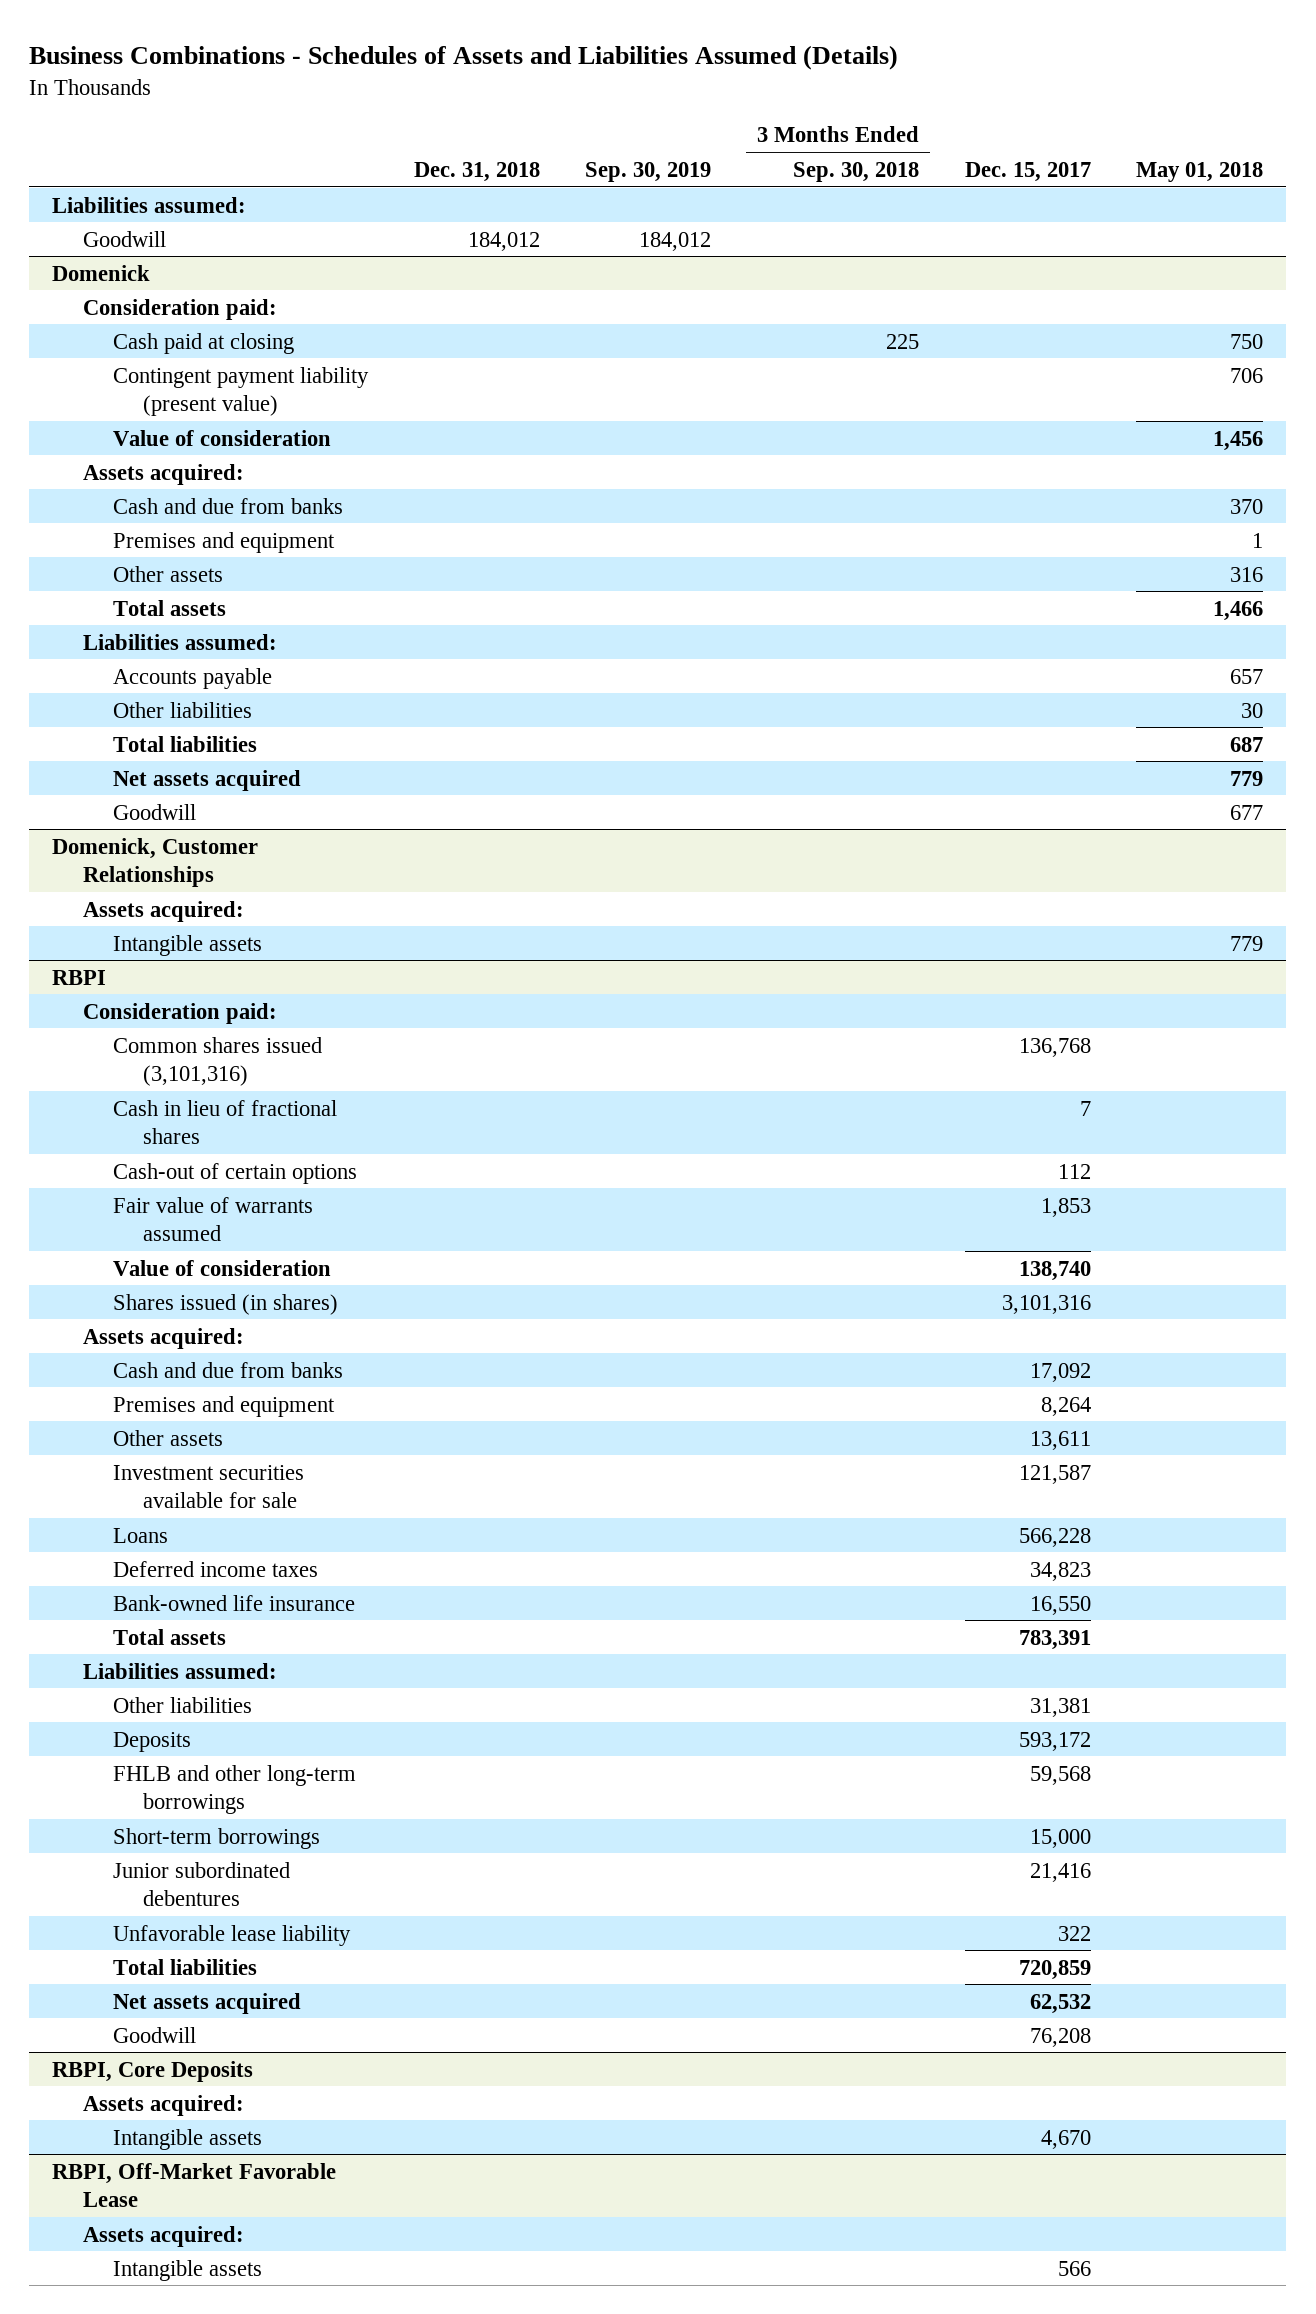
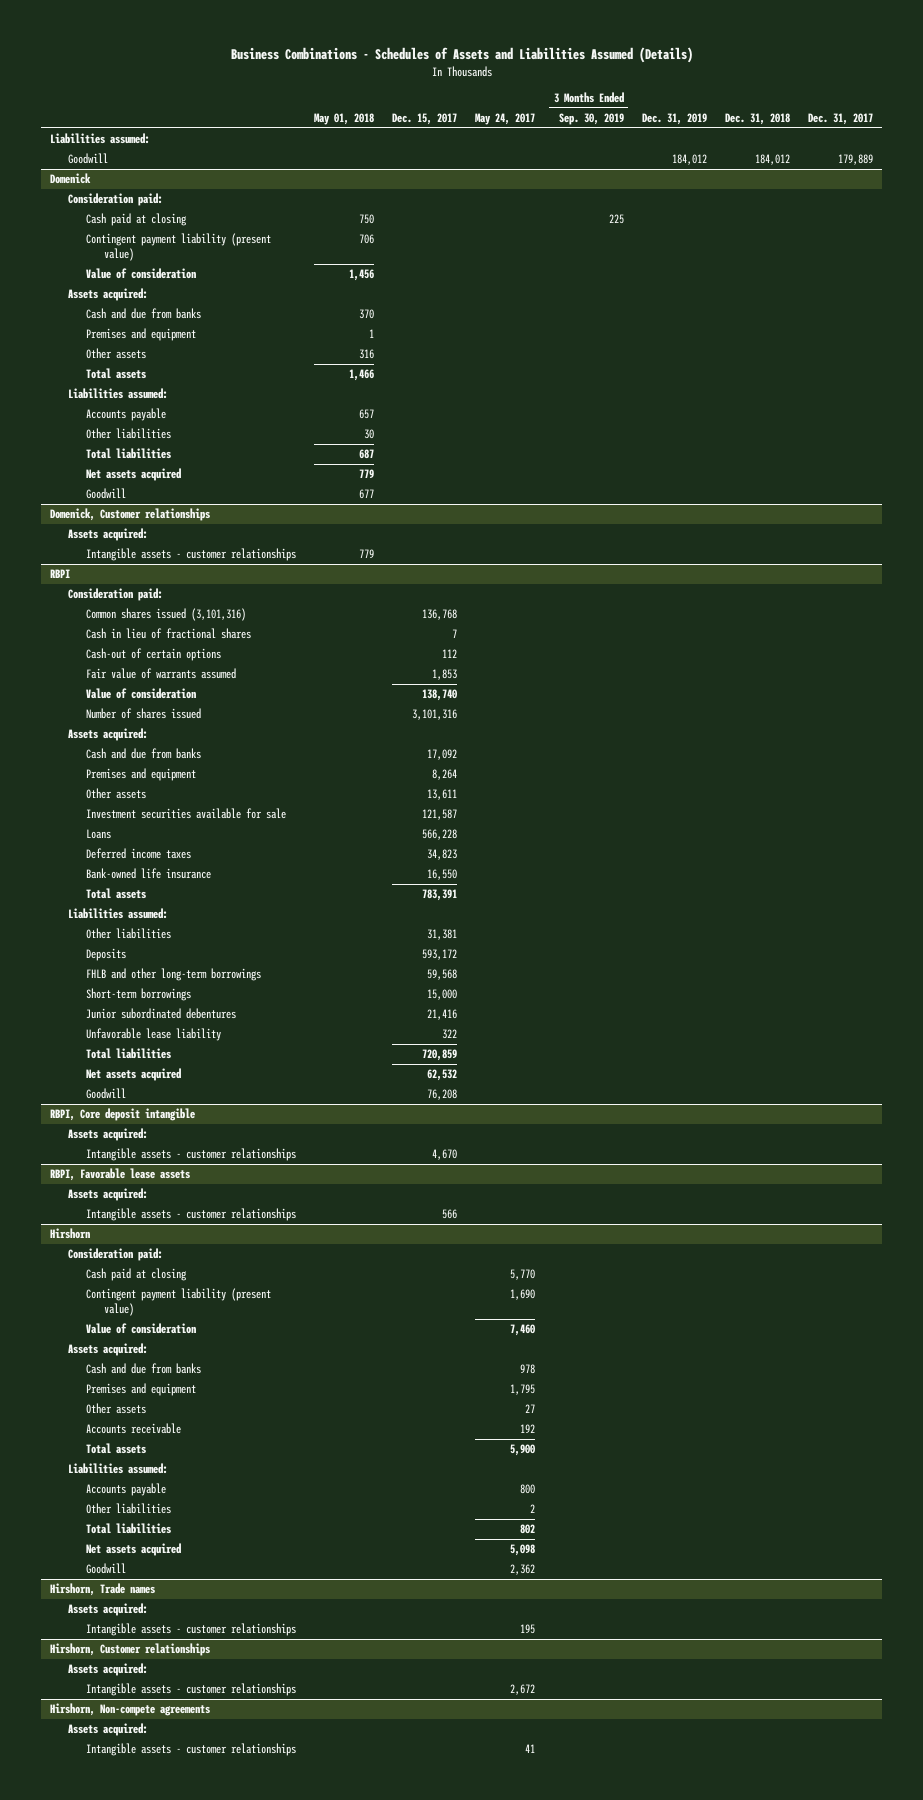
- | Dec. 31, 2018 | Sep. 30, 2019 | 3 Months Ended Sep. 30, 2018 | Dec. 15, 2017 | May 01, 2018
+ | May 01, 2018 | Dec. 15, 2017 | May 24, 2017 | 3 Months Ended Sep. 30, 2019 | Dec. 31, 2019 | Dec. 31, 2018 | Dec. 31, 2017
- Domenick, Customer Relationships
+ Domenick, Customer relationships
- Intangible assets | | | | | 779
+ Intangible assets - customer relationships | 779 | | | | | |
@ RBPI
- Shares issued (in shares) | | | | 3,101,316 |
+ Number of shares issued | | 3,101,316 | | | | |
- RBPI, Core Deposits
+ RBPI, Core deposit intangible
- Intangible assets | | | | 4,670 |
- RBPI, Off-Market Favorable Lease
+ Intangible assets - customer relationships | | 4,670 | | | | |
+ RBPI, Favorable lease assets
- Intangible assets | | | | 566 |
+ Intangible assets - customer relationships | | 566 | | | | |
+ Hirshorn
+ Consideration paid:
+ Cash paid at closing | | | 5,770 | | | |
+ Contingent payment liability (present value) | | | 1,690 | | | |
+ Value of consideration | | | 7,460 | | | |
+ Assets acquired:
+ Cash and due from banks | | | 978 | | | |
+ Premises and equipment | | | 1,795 | | | |
+ Other assets | | | 27 | | | |
+ Accounts receivable | | | 192 | | | |
+ Total assets | | | 5,900 | | | |
+ Liabilities assumed:
+ Accounts payable | | | 800 | | | |
+ Other liabilities | | | 2 | | | |
+ Total liabilities | | | 802 | | | |
+ Net assets acquired | | | 5,098 | | | |
+ Goodwill | | | 2,362 | | | |
+ Hirshorn, Trade names
+ Assets acquired:
+ Intangible assets - customer relationships | | | 195 | | | |
+ Hirshorn, Customer relationships
+ Assets acquired:
+ Intangible assets - customer relationships | | | 2,672 | | | |
+ Hirshorn, Non-compete agreements
+ Assets acquired:
+ Intangible assets - customer relationships | | | 41 | | | |

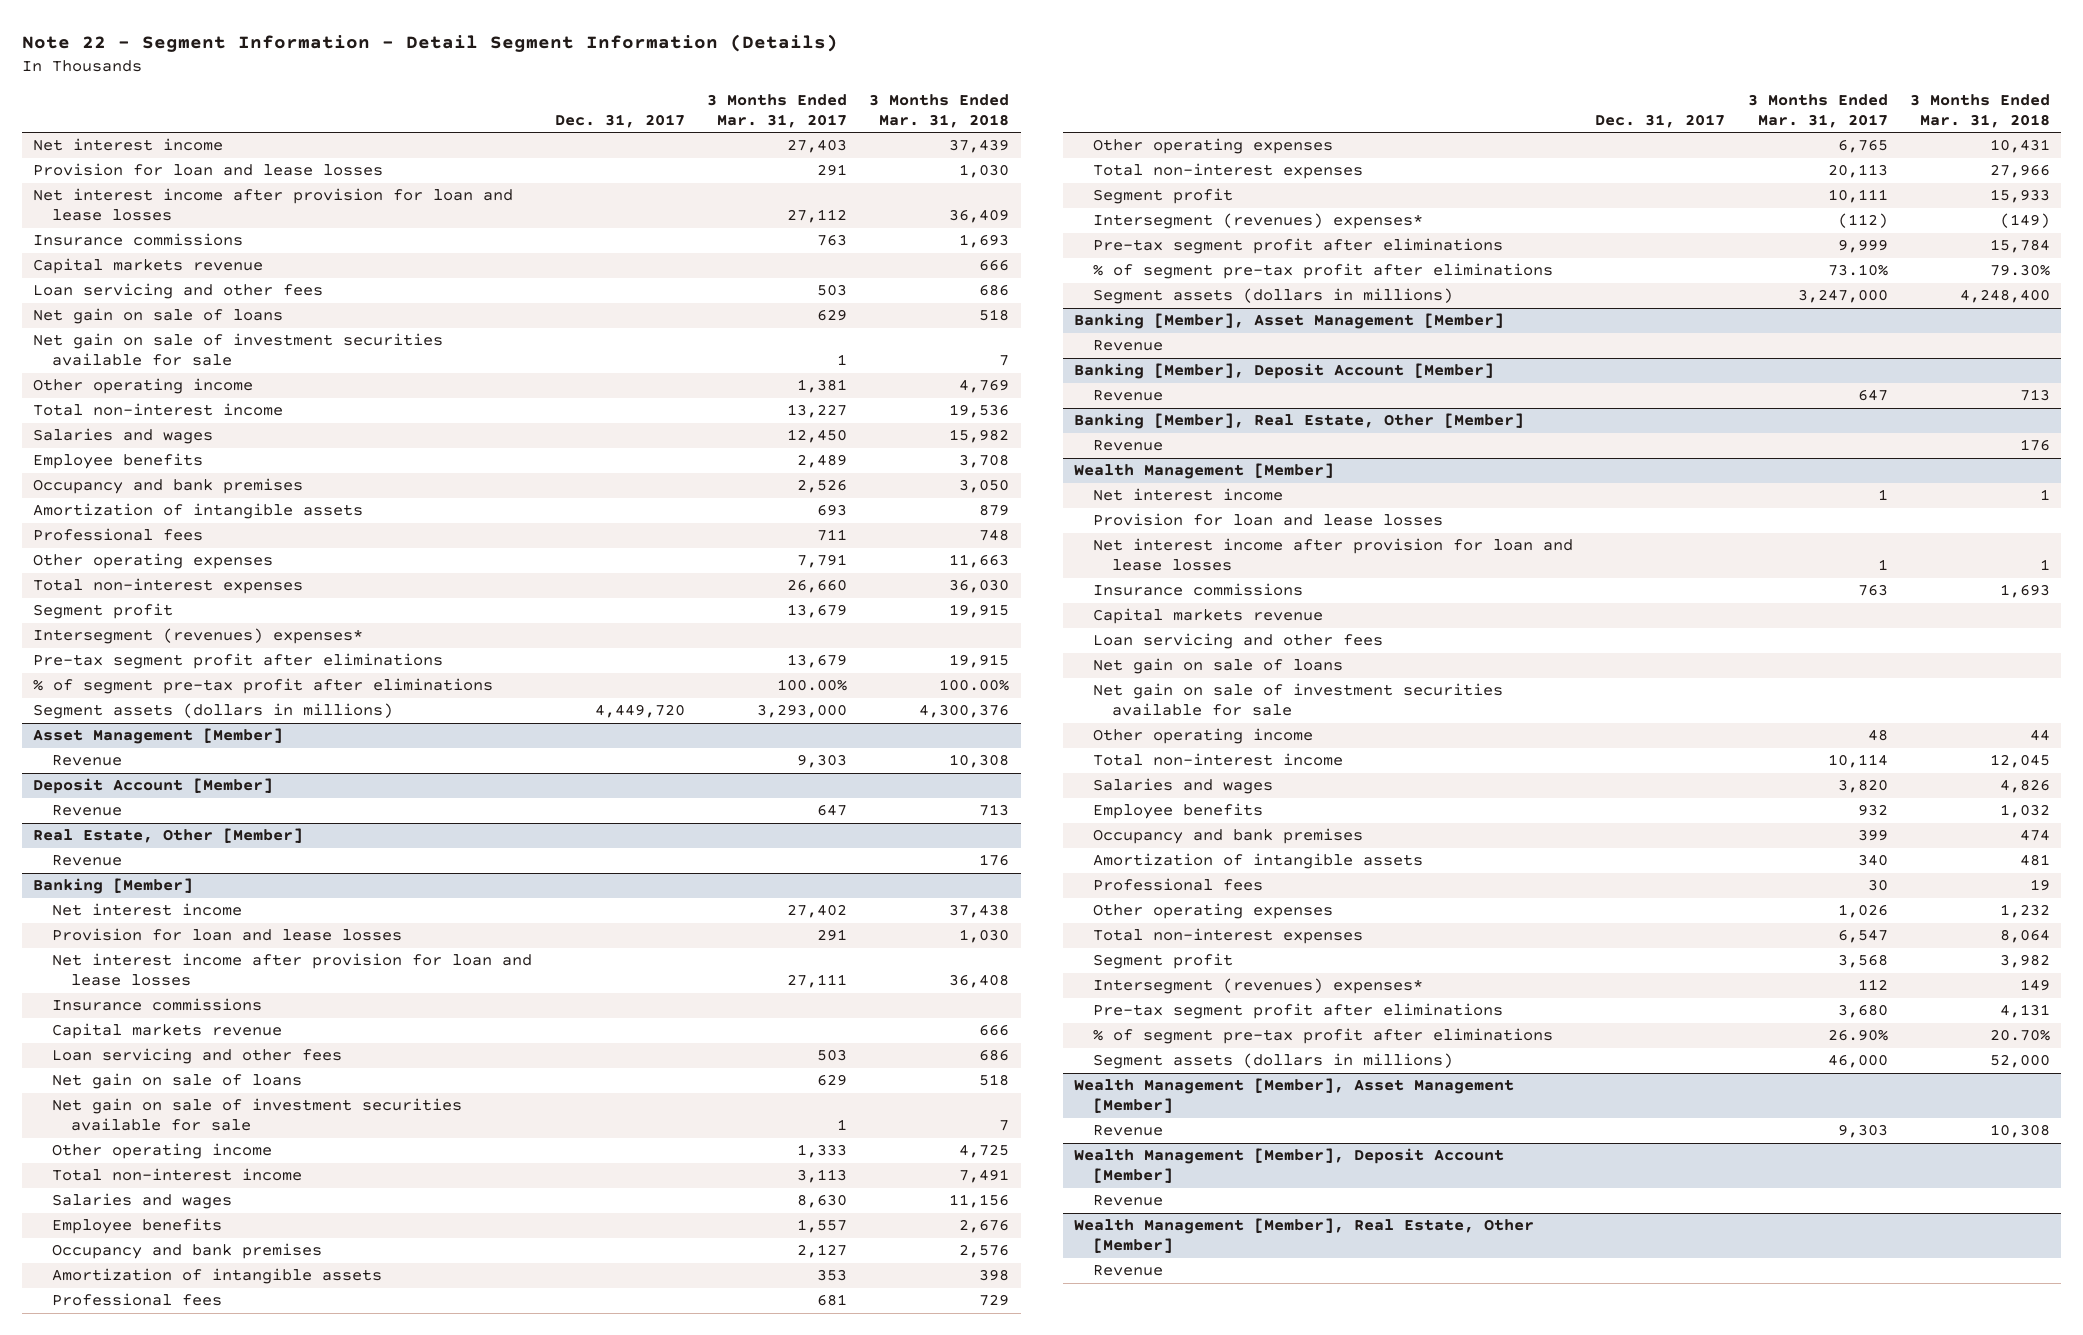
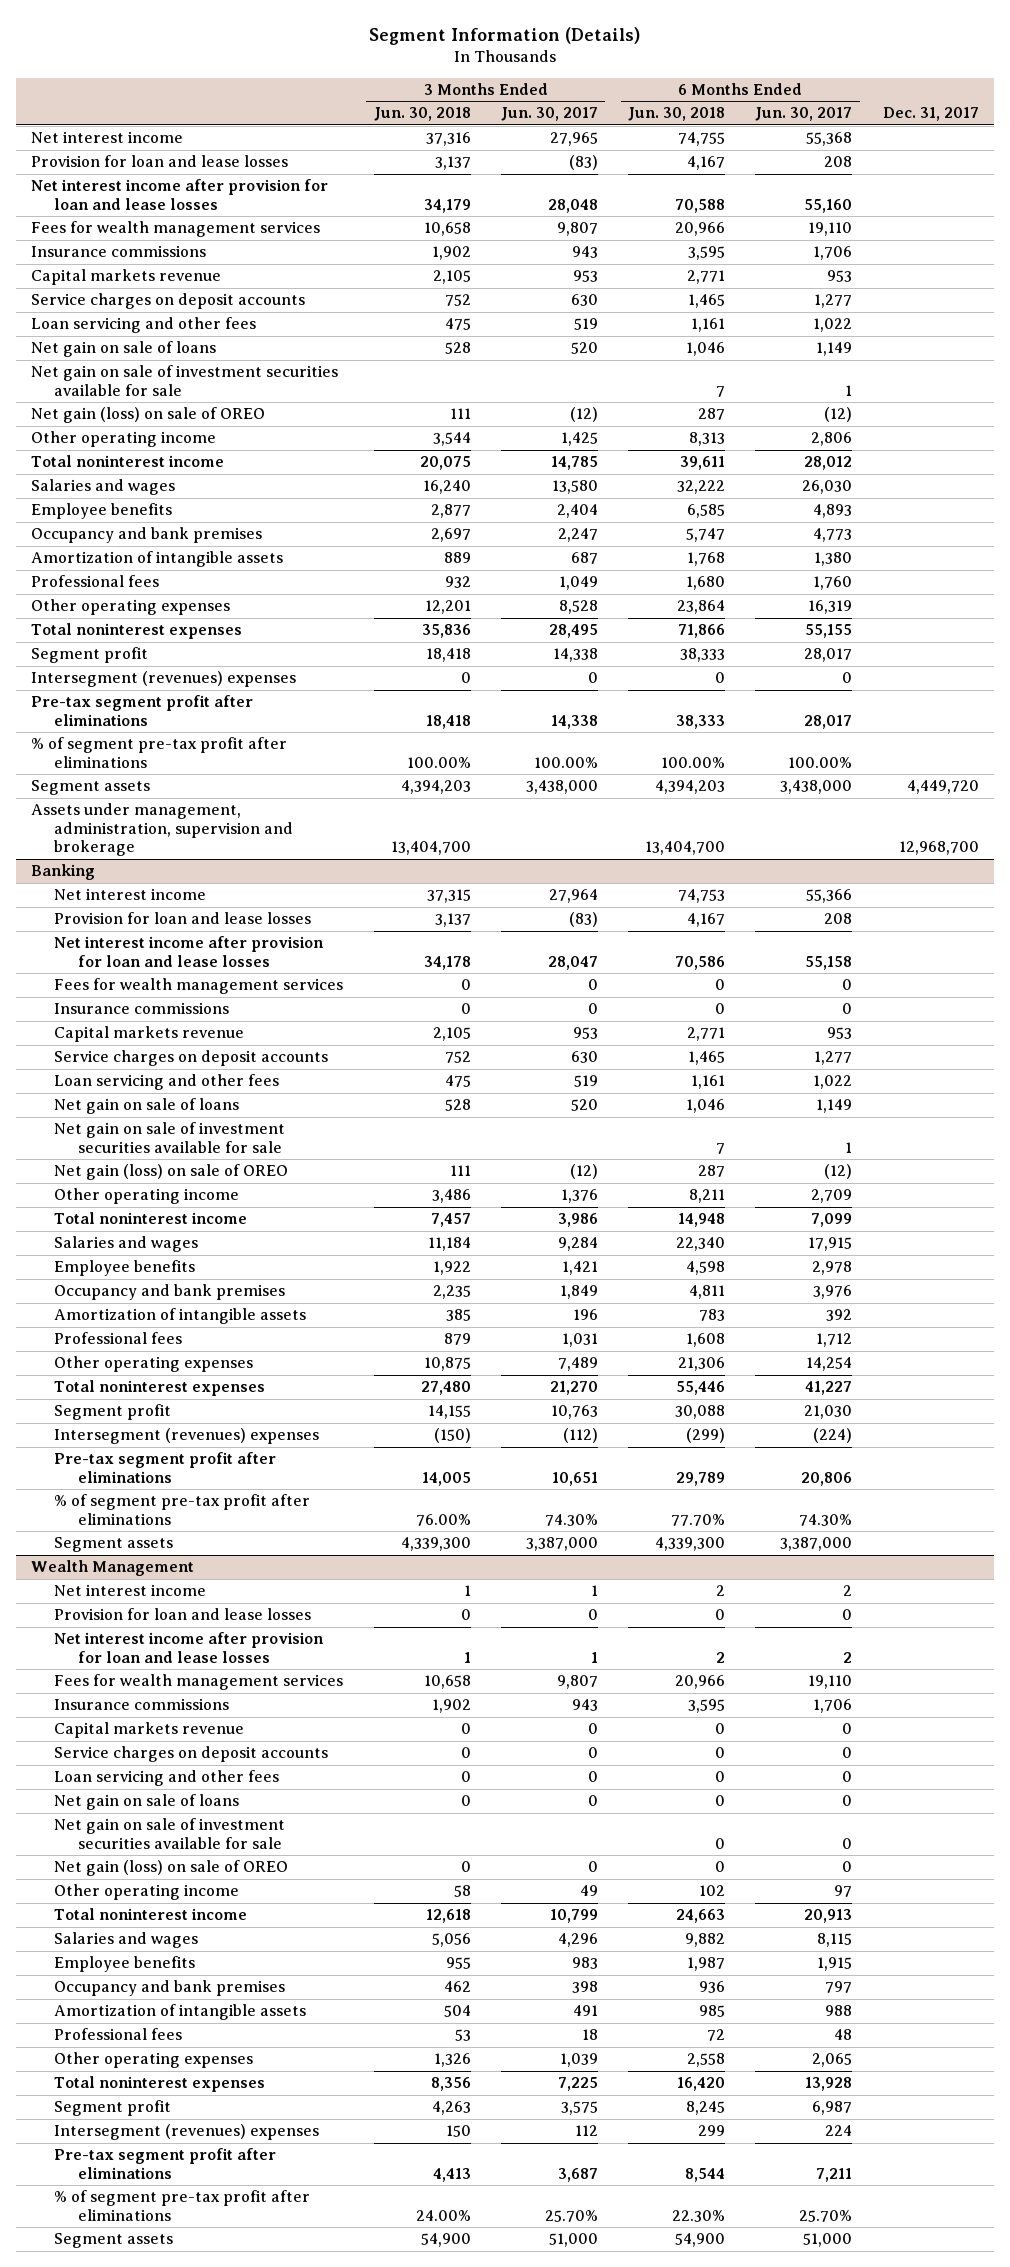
- Note 22 - Segment Information - Detail Segment Information (Details)
+ Segment Information (Details)
- | Dec. 31, 2017 | 3 Months Ended Mar. 31, 2017 | 3 Months Ended Mar. 31, 2018
+ | 3 Months Ended Jun. 30, 2018 | 3 Months Ended Jun. 30, 2017 | 6 Months Ended Jun. 30, 2018 | 6 Months Ended Jun. 30, 2017 | Dec. 31, 2017
+ Fees for wealth management services | 10,658 | 9,807 | 20,966 | 19,110 |
+ Service charges on deposit accounts | 752 | 630 | 1,465 | 1,277 |
+ Net gain (loss) on sale of OREO | 111 | (12) | 287 | (12) |
- Total non-interest income | | 13,227 | 19,536
+ Total noninterest income | 20,075 | 14,785 | 39,611 | 28,012 |
- Total non-interest expenses | | 26,660 | 36,030
+ Total noninterest expenses | 35,836 | 28,495 | 71,866 | 55,155 |
- Intersegment (revenues) expenses*
+ Intersegment (revenues) expenses | 0 | 0 | 0 | 0 |
- Segment assets (dollars in millions) | 4,449,720 | 3,293,000 | 4,300,376
- Asset Management [Member]
- Revenue | | 9,303 | 10,308
- Deposit Account [Member]
- Revenue | | 647 | 713
- Real Estate, Other [Member]
- Revenue | | | 176
- Banking [Member]
+ Segment assets | 4,394,203 | 3,438,000 | 4,394,203 | 3,438,000 | 4,449,720
+ Assets under management, administration, supervision and brokerage | 13,404,700 | | 13,404,700 | | 12,968,700
+ Banking
+ Fees for wealth management services | 0 | 0 | 0 | 0 |
+ Service charges on deposit accounts | 752 | 630 | 1,465 | 1,277 |
+ Net gain (loss) on sale of OREO | 111 | (12) | 287 | (12) |
- Total non-interest income | | 3,113 | 7,491
+ Total noninterest income | 7,457 | 3,986 | 14,948 | 7,099 |
- Total non-interest expenses | | 20,113 | 27,966
+ Total noninterest expenses | 27,480 | 21,270 | 55,446 | 41,227 |
- Intersegment (revenues) expenses* | | (112) | (149)
+ Intersegment (revenues) expenses | (150) | (112) | (299) | (224) |
- Segment assets (dollars in millions) | | 3,247,000 | 4,248,400
- Banking [Member], Asset Management [Member]
- Revenue
- Banking [Member], Deposit Account [Member]
- Revenue | | 647 | 713
- Banking [Member], Real Estate, Other [Member]
- Revenue | | | 176
- Wealth Management [Member]
+ Segment assets | 4,339,300 | 3,387,000 | 4,339,300 | 3,387,000 |
+ Wealth Management
+ Fees for wealth management services | 10,658 | 9,807 | 20,966 | 19,110 |
+ Service charges on deposit accounts | 0 | 0 | 0 | 0 |
+ Net gain (loss) on sale of OREO | 0 | 0 | 0 | 0 |
- Total non-interest income | | 10,114 | 12,045
+ Total noninterest income | 12,618 | 10,799 | 24,663 | 20,913 |
- Total non-interest expenses | | 6,547 | 8,064
+ Total noninterest expenses | 8,356 | 7,225 | 16,420 | 13,928 |
- Intersegment (revenues) expenses* | | 112 | 149
+ Intersegment (revenues) expenses | 150 | 112 | 299 | 224 |
- Segment assets (dollars in millions) | | 46,000 | 52,000
- Wealth Management [Member], Asset Management [Member]
- Revenue | | 9,303 | 10,308
- Wealth Management [Member], Deposit Account [Member]
- Revenue
- Wealth Management [Member], Real Estate, Other [Member]
- Revenue
+ Segment assets | 54,900 | 51,000 | 54,900 | 51,000 |

